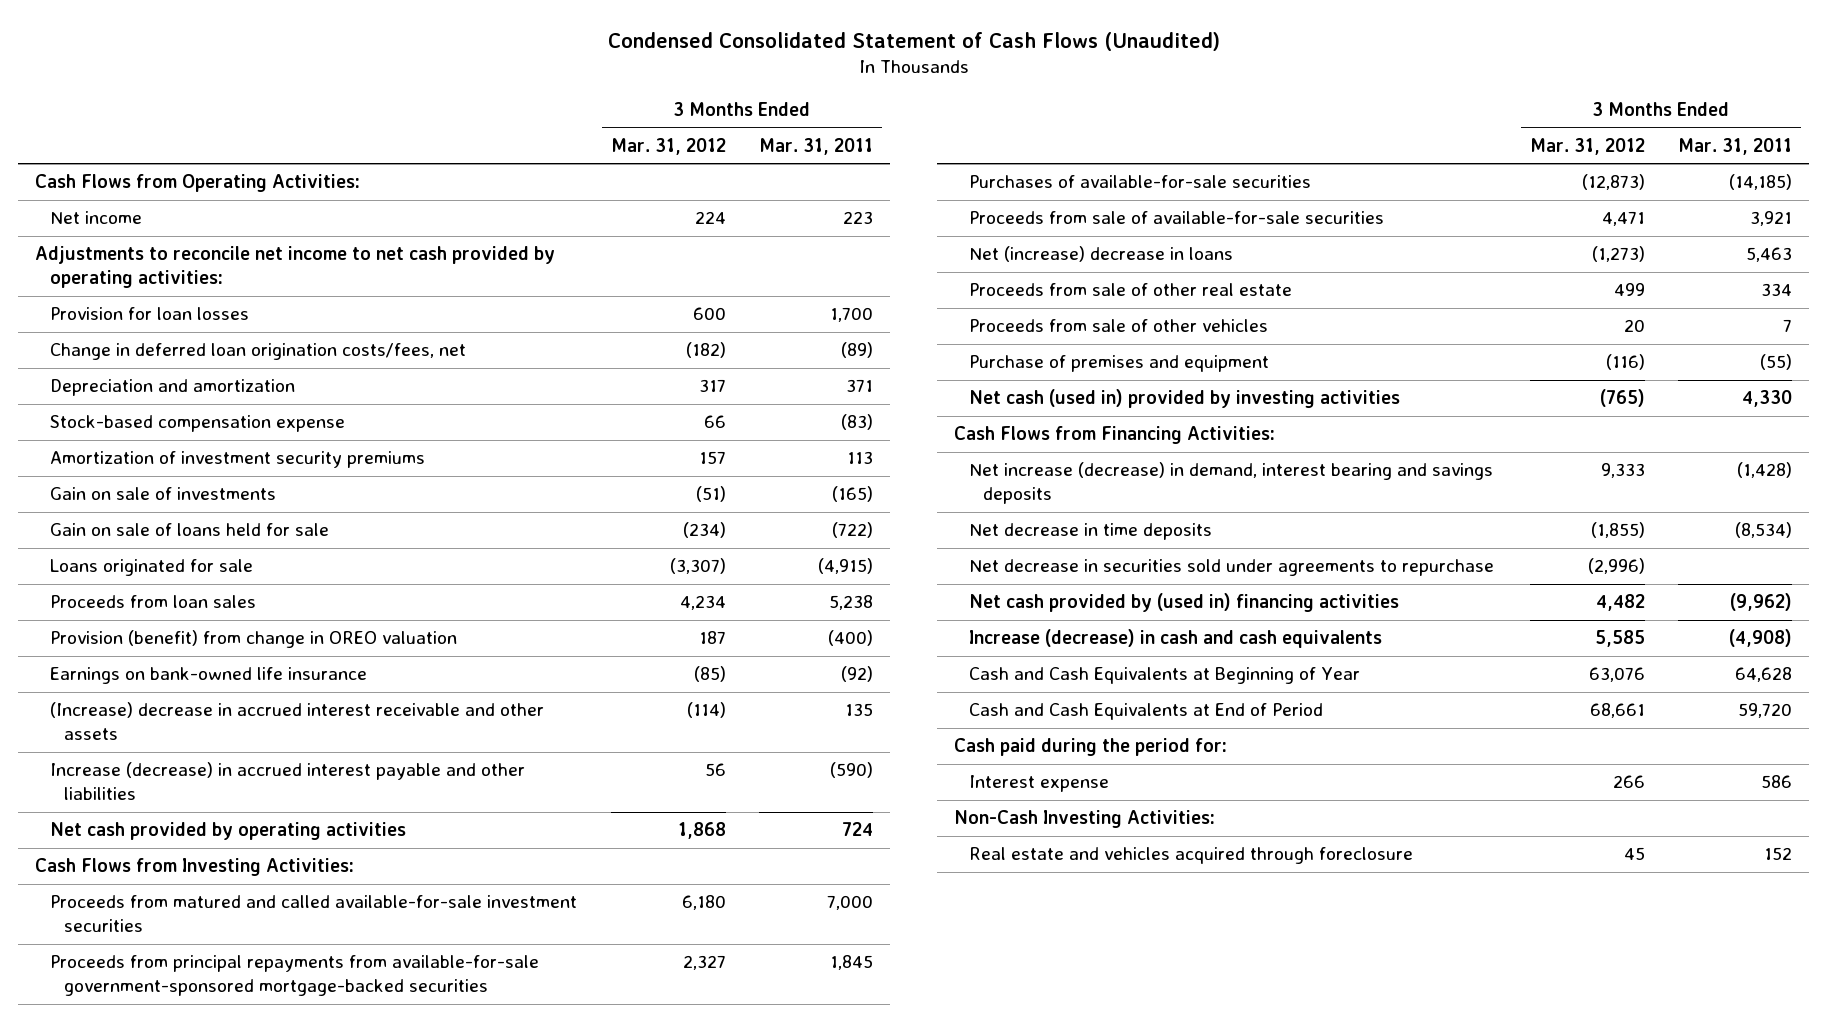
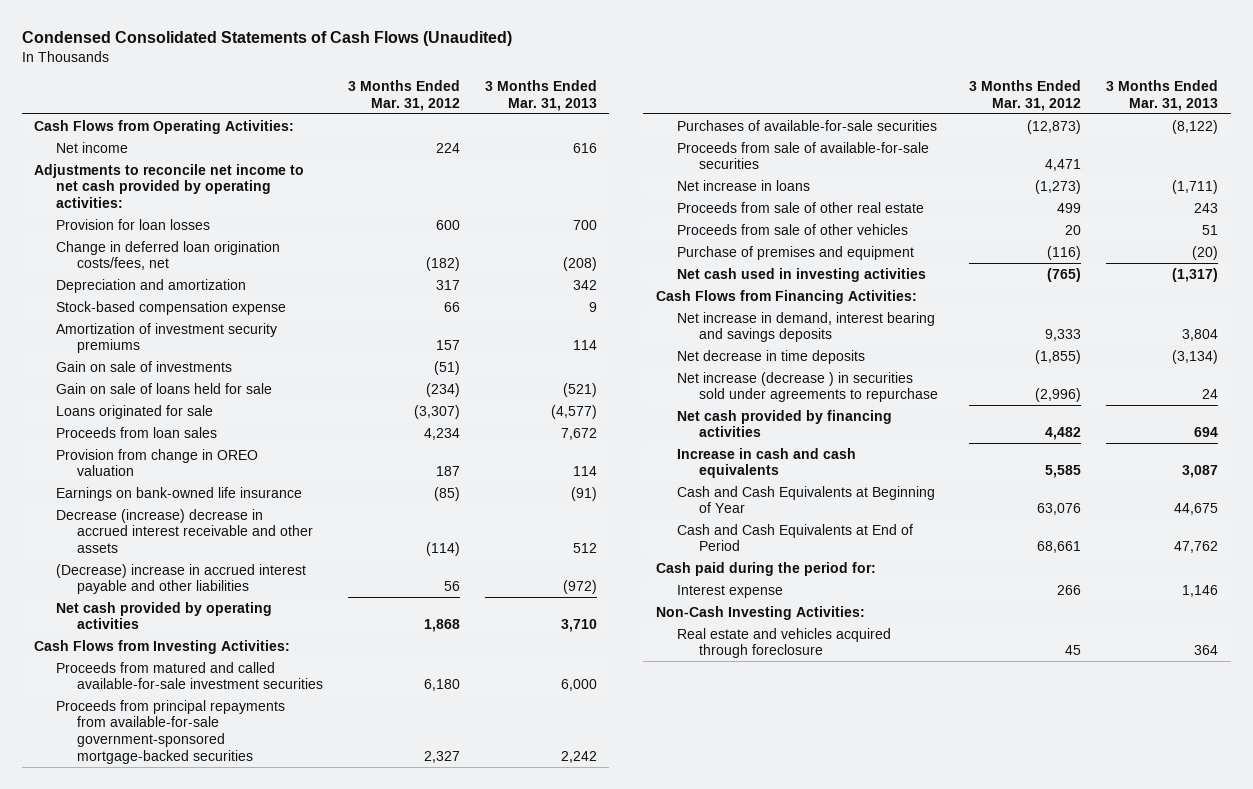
- Condensed Consolidated Statement of Cash Flows (Unaudited)
+ Condensed Consolidated Statements of Cash Flows (Unaudited)
- | 3 Months Ended Mar. 31, 2012 | 3 Months Ended Mar. 31, 2011
+ | 3 Months Ended Mar. 31, 2012 | 3 Months Ended Mar. 31, 2013
- Provision (benefit) from change in OREO valuation | 187 | (400)
+ Provision from change in OREO valuation | 187 | 114
- (Increase) decrease in accrued interest receivable and other assets | (114) | 135
- Increase (decrease) in accrued interest payable and other liabilities | 56 | (590)
+ Decrease (increase) decrease in accrued interest receivable and other assets | (114) | 512
+ (Decrease) increase in accrued interest payable and other liabilities | 56 | (972)
- Net (increase) decrease in loans | (1,273) | 5,463
+ Net increase in loans | (1,273) | (1,711)
- Net cash (used in) provided by investing activities | (765) | 4,330
+ Net cash used in investing activities | (765) | (1,317)
- Net increase (decrease) in demand, interest bearing and savings deposits | 9,333 | (1,428)
+ Net increase in demand, interest bearing and savings deposits | 9,333 | 3,804
- Net decrease in securities sold under agreements to repurchase | (2,996) |
- Net cash provided by (used in) financing activities | 4,482 | (9,962)
- Increase (decrease) in cash and cash equivalents | 5,585 | (4,908)
+ Net increase (decrease ) in securities sold under agreements to repurchase | (2,996) | 24
+ Net cash provided by financing activities | 4,482 | 694
+ Increase in cash and cash equivalents | 5,585 | 3,087

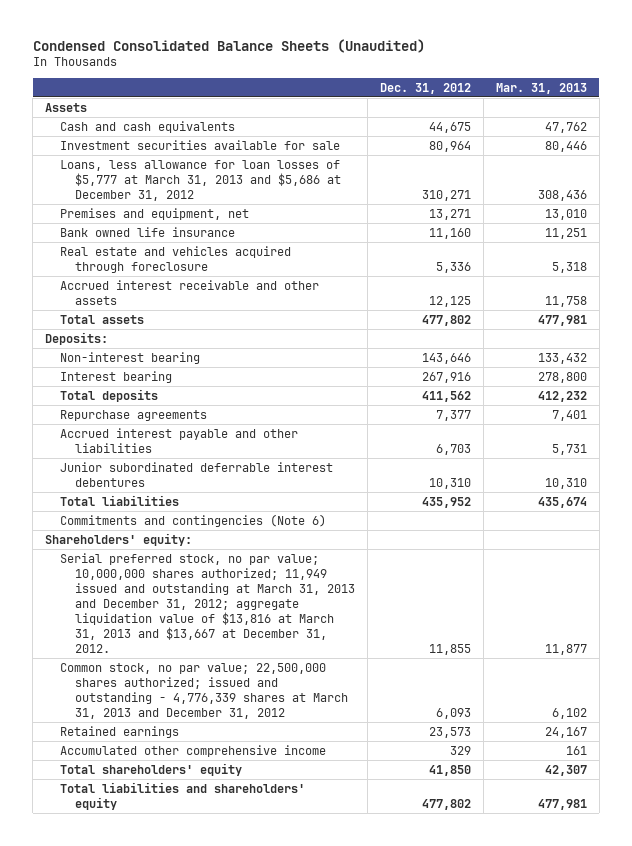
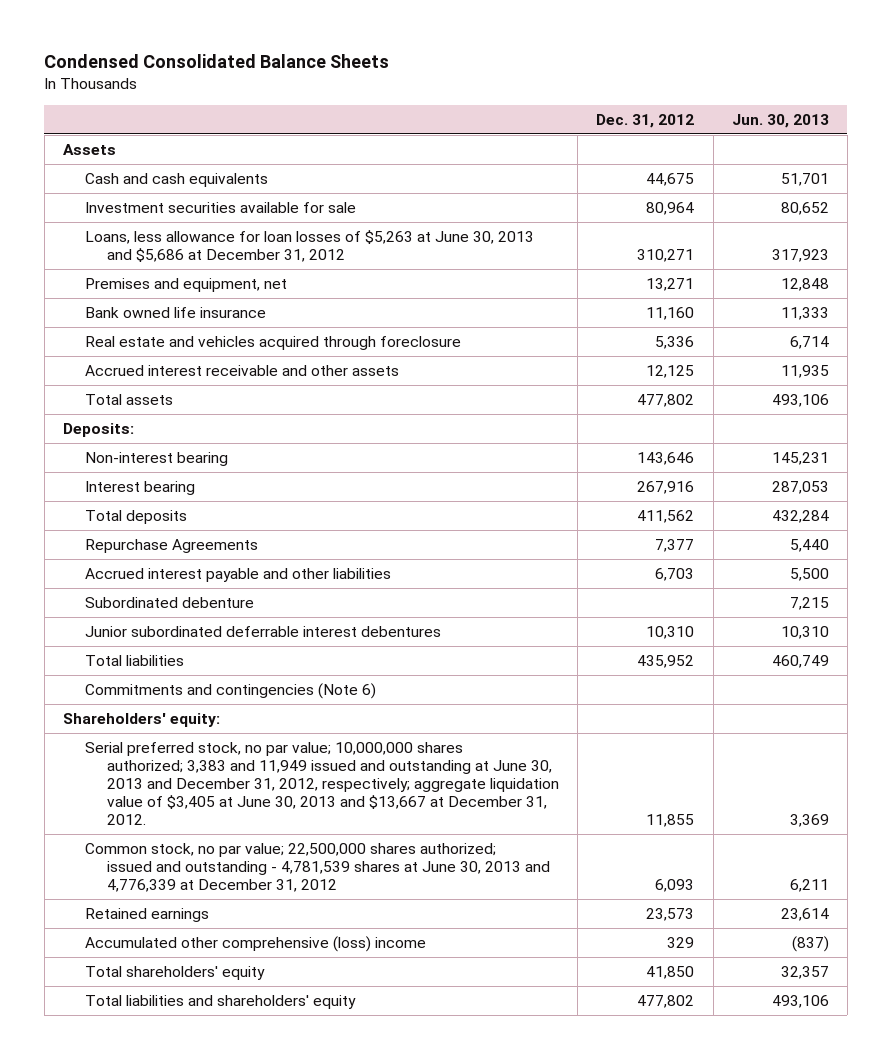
- Condensed Consolidated Balance Sheets (Unaudited)
+ Condensed Consolidated Balance Sheets
- | Dec. 31, 2012 | Mar. 31, 2013
+ | Dec. 31, 2012 | Jun. 30, 2013
- Loans, less allowance for loan losses of $5,777 at March 31, 2013 and $5,686 at December 31, 2012 | 310,271 | 308,436
+ Loans, less allowance for loan losses of $5,263 at June 30, 2013 and $5,686 at December 31, 2012 | 310,271 | 317,923
- Repurchase agreements | 7,377 | 7,401
+ Repurchase Agreements | 7,377 | 5,440
+ Subordinated debenture | | 7,215
- Serial preferred stock, no par value; 10,000,000 shares authorized; 11,949 issued and outstanding at March 31, 2013 and December 31, 2012; aggregate liquidation value of $13,816 at March 31, 2013 and $13,667 at December 31, 2012. | 11,855 | 11,877
- Common stock, no par value; 22,500,000 shares authorized; issued and outstanding - 4,776,339 shares at March 31, 2013 and December 31, 2012 | 6,093 | 6,102
+ Serial preferred stock, no par value; 10,000,000 shares authorized; 3,383 and 11,949 issued and outstanding at June 30, 2013 and December 31, 2012, respectively; aggregate liquidation value of $3,405 at June 30, 2013 and $13,667 at December 31, 2012. | 11,855 | 3,369
+ Common stock, no par value; 22,500,000 shares authorized; issued and outstanding - 4,781,539 shares at June 30, 2013 and 4,776,339 at December 31, 2012 | 6,093 | 6,211
- Accumulated other comprehensive income | 329 | 161
+ Accumulated other comprehensive (loss) income | 329 | (837)

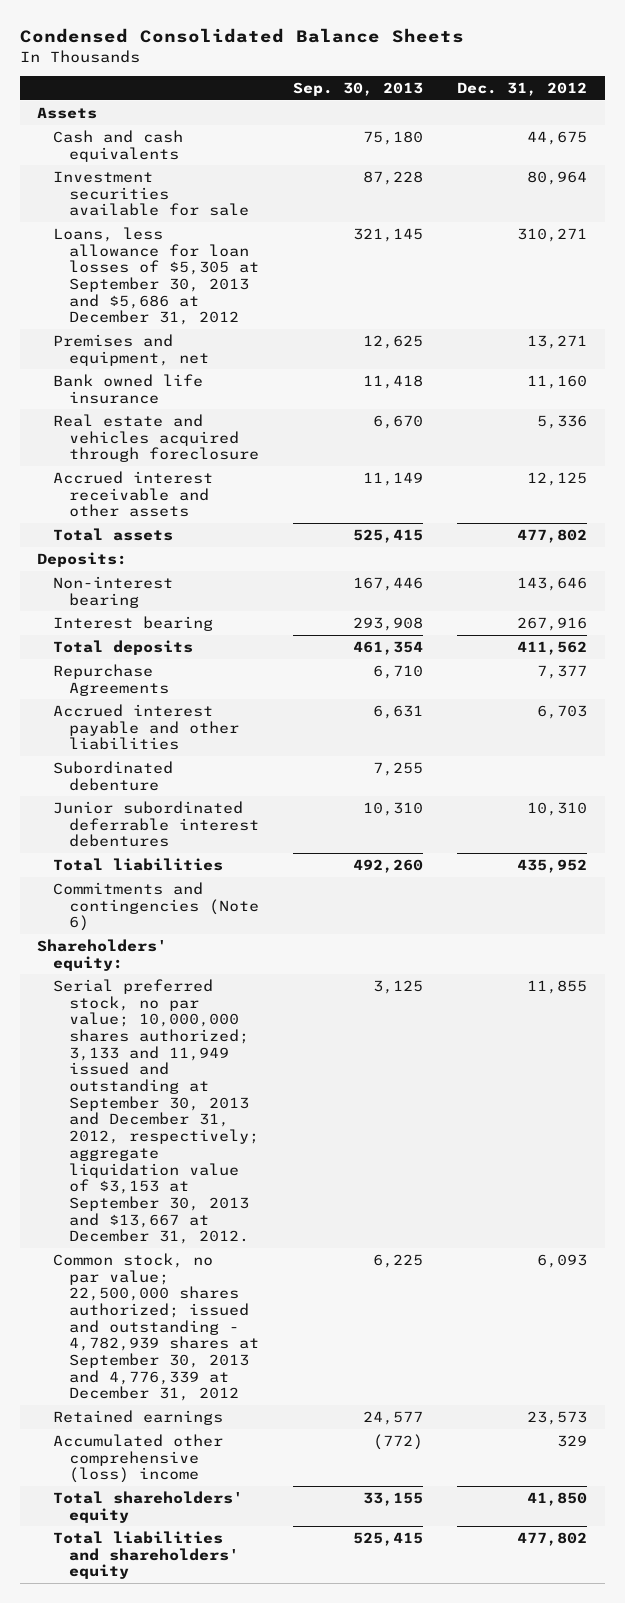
- | Dec. 31, 2012 | Jun. 30, 2013
+ | Sep. 30, 2013 | Dec. 31, 2012
- Loans, less allowance for loan losses of $5,263 at June 30, 2013 and $5,686 at December 31, 2012 | 310,271 | 317,923
+ Loans, less allowance for loan losses of $5,305 at September 30, 2013 and $5,686 at December 31, 2012 | 321,145 | 310,271
- Serial preferred stock, no par value; 10,000,000 shares authorized; 3,383 and 11,949 issued and outstanding at June 30, 2013 and December 31, 2012, respectively; aggregate liquidation value of $3,405 at June 30, 2013 and $13,667 at December 31, 2012. | 11,855 | 3,369
- Common stock, no par value; 22,500,000 shares authorized; issued and outstanding - 4,781,539 shares at June 30, 2013 and 4,776,339 at December 31, 2012 | 6,093 | 6,211
+ Serial preferred stock, no par value; 10,000,000 shares authorized; 3,133 and 11,949 issued and outstanding at September 30, 2013 and December 31, 2012, respectively; aggregate liquidation value of $3,153 at September 30, 2013 and $13,667 at December 31, 2012. | 3,125 | 11,855
+ Common stock, no par value; 22,500,000 shares authorized; issued and outstanding - 4,782,939 shares at September 30, 2013 and 4,776,339 at December 31, 2012 | 6,225 | 6,093

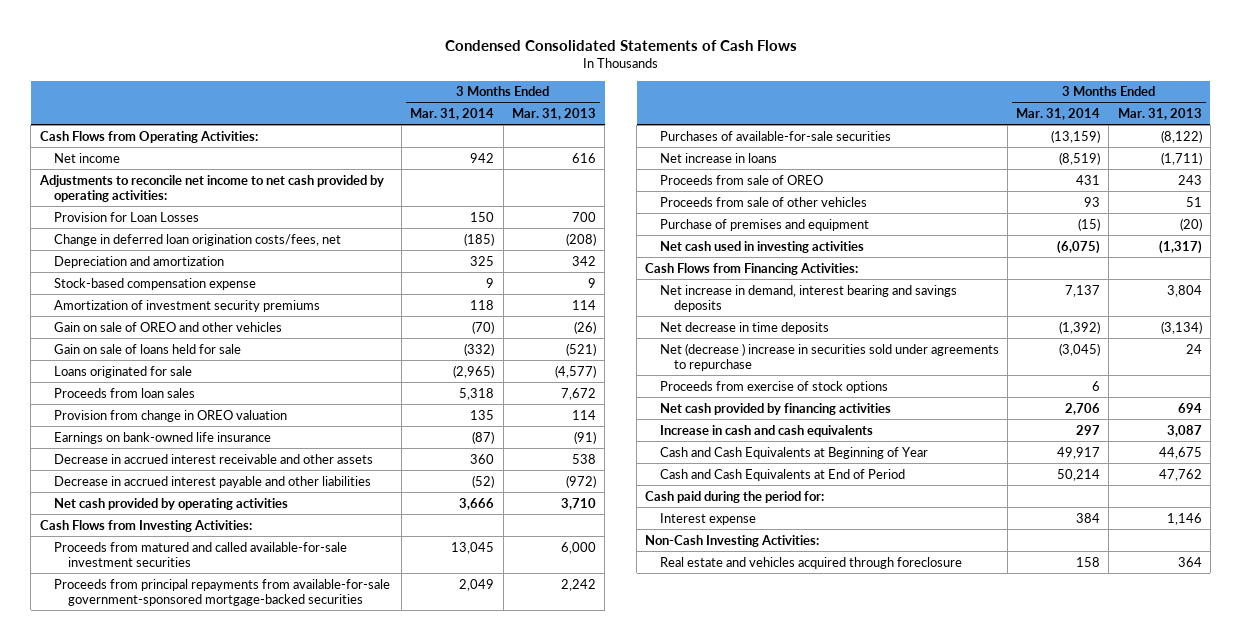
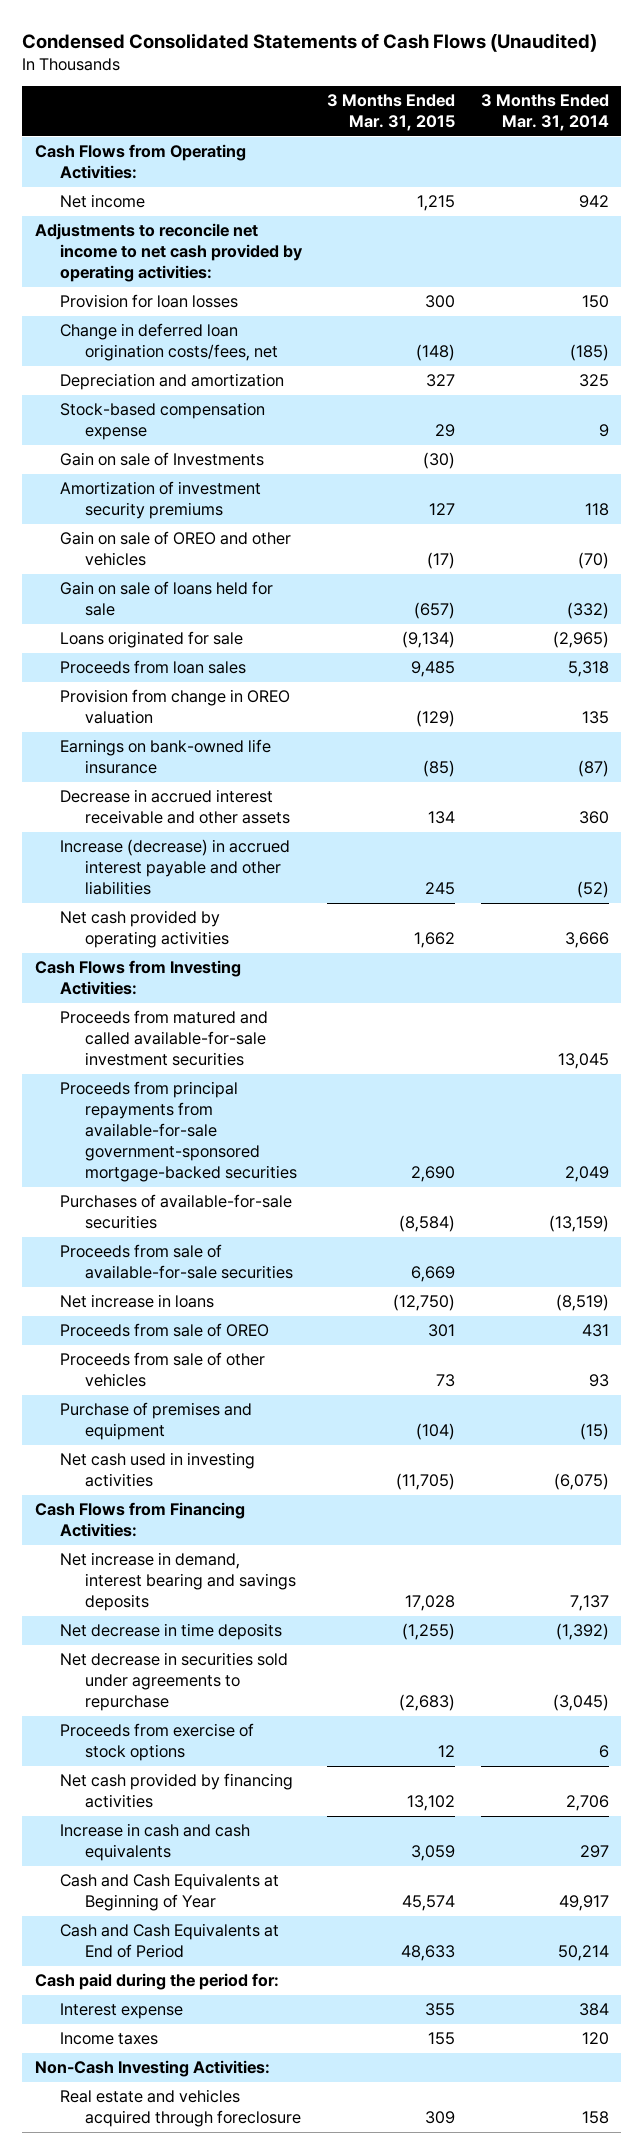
- Condensed Consolidated Statements of Cash Flows
+ Condensed Consolidated Statements of Cash Flows (Unaudited)
- | 3 Months Ended Mar. 31, 2014 | 3 Months Ended Mar. 31, 2013
+ | 3 Months Ended Mar. 31, 2015 | 3 Months Ended Mar. 31, 2014
- Provision for Loan Losses | 150 | 700
+ Provision for loan losses | 300 | 150
+ Gain on sale of Investments | (30) |
- Decrease in accrued interest payable and other liabilities | (52) | (972)
+ Increase (decrease) in accrued interest payable and other liabilities | 245 | (52)
+ Proceeds from sale of available-for-sale securities | 6,669 |
- Net (decrease ) increase in securities sold under agreements to repurchase | (3,045) | 24
+ Net decrease in securities sold under agreements to repurchase | (2,683) | (3,045)
+ Income taxes | 155 | 120

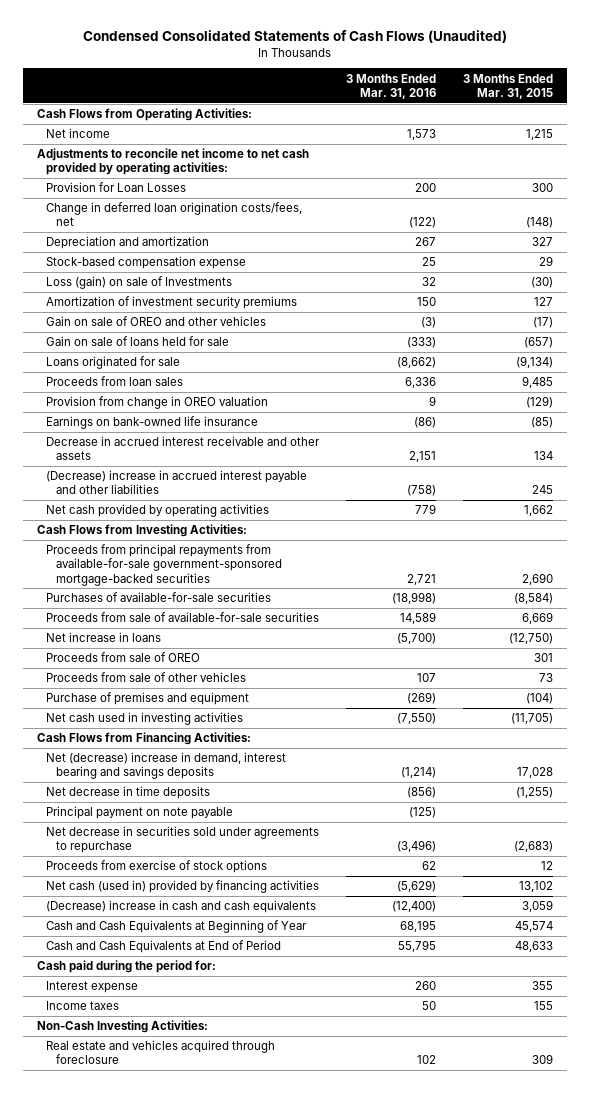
- | 3 Months Ended Mar. 31, 2015 | 3 Months Ended Mar. 31, 2014
+ | 3 Months Ended Mar. 31, 2016 | 3 Months Ended Mar. 31, 2015
- Provision for loan losses | 300 | 150
+ Provision for Loan Losses | 200 | 300
- Gain on sale of Investments | (30) |
+ Loss (gain) on sale of Investments | 32 | (30)
- Increase (decrease) in accrued interest payable and other liabilities | 245 | (52)
+ (Decrease) increase in accrued interest payable and other liabilities | (758) | 245
- Proceeds from matured and called available-for-sale investment securities | | 13,045
- Net increase in demand, interest bearing and savings deposits | 17,028 | 7,137
+ Net (decrease) increase in demand, interest bearing and savings deposits | (1,214) | 17,028
+ Principal payment on note payable | (125) |
- Net cash provided by financing activities | 13,102 | 2,706
- Increase in cash and cash equivalents | 3,059 | 297
+ Net cash (used in) provided by financing activities | (5,629) | 13,102
+ (Decrease) increase in cash and cash equivalents | (12,400) | 3,059

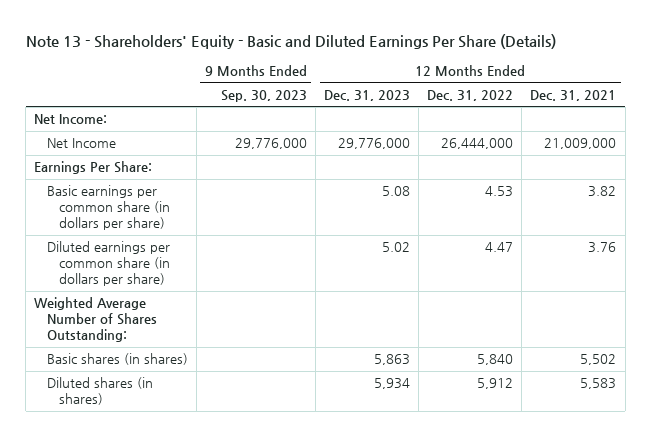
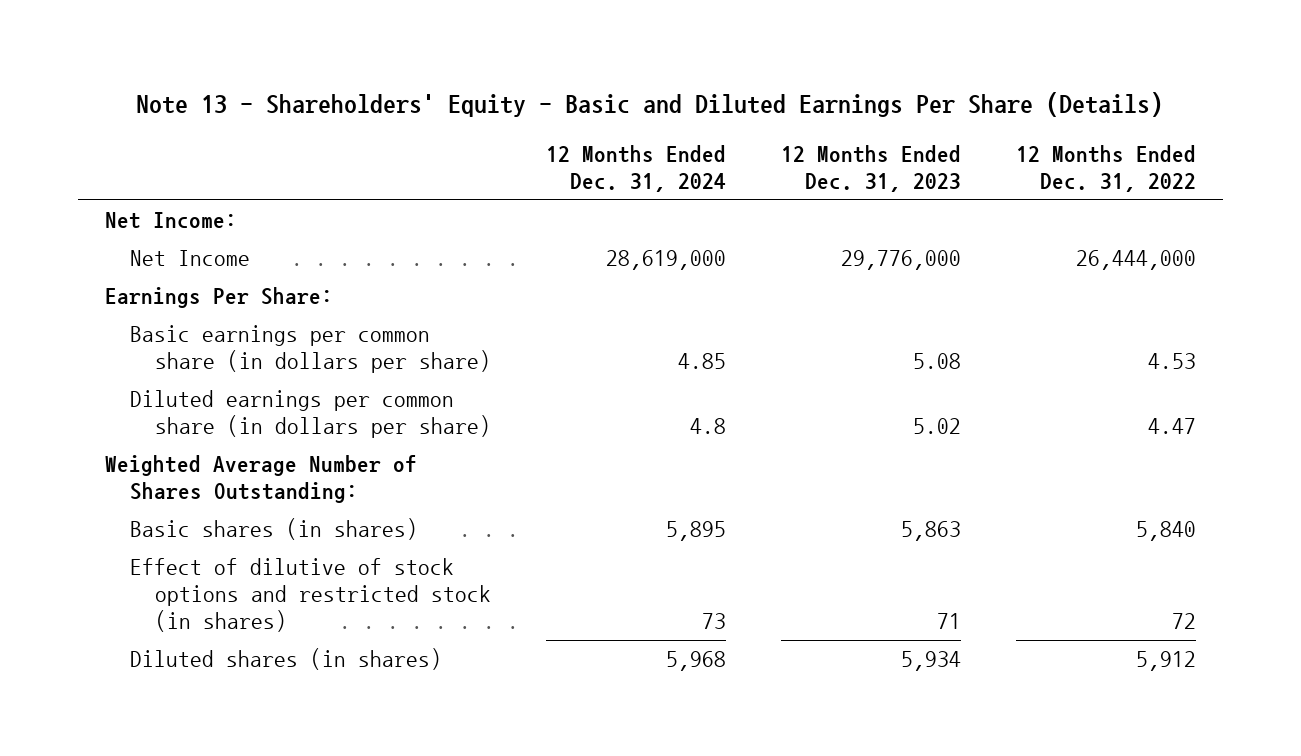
- | 9 Months Ended Sep. 30, 2023 | 12 Months Ended Dec. 31, 2023 | 12 Months Ended Dec. 31, 2022 | 12 Months Ended Dec. 31, 2021
+ | 12 Months Ended Dec. 31, 2024 | 12 Months Ended Dec. 31, 2023 | 12 Months Ended Dec. 31, 2022
+ Effect of dilutive of stock options and restricted stock (in shares) | 73 | 71 | 72

